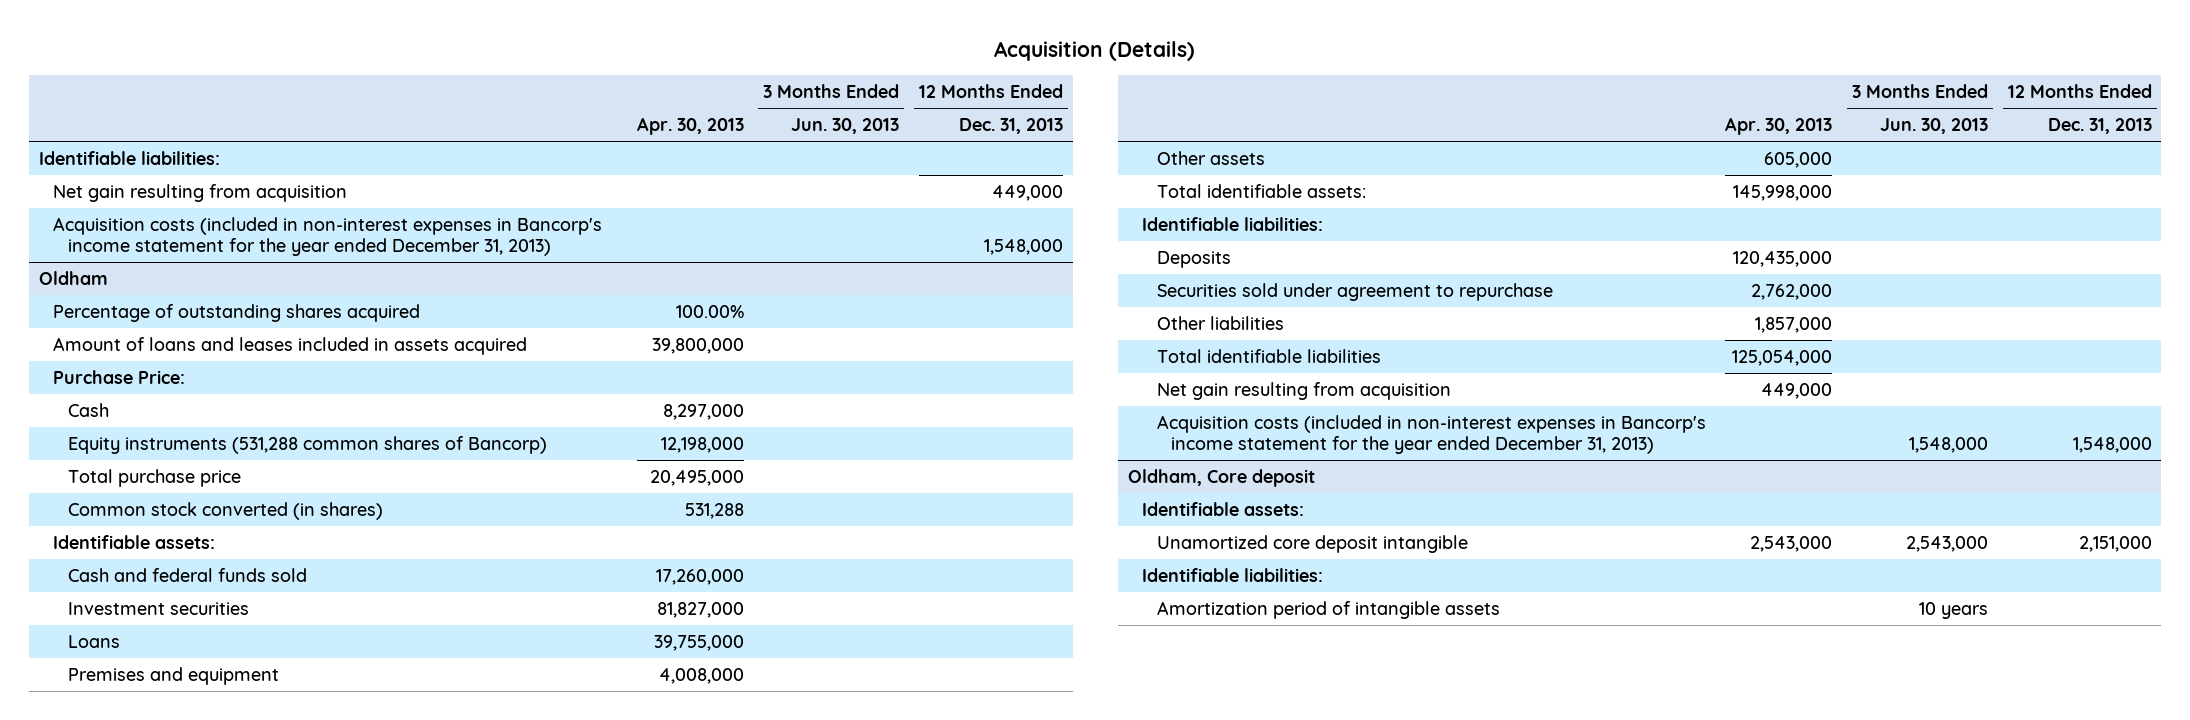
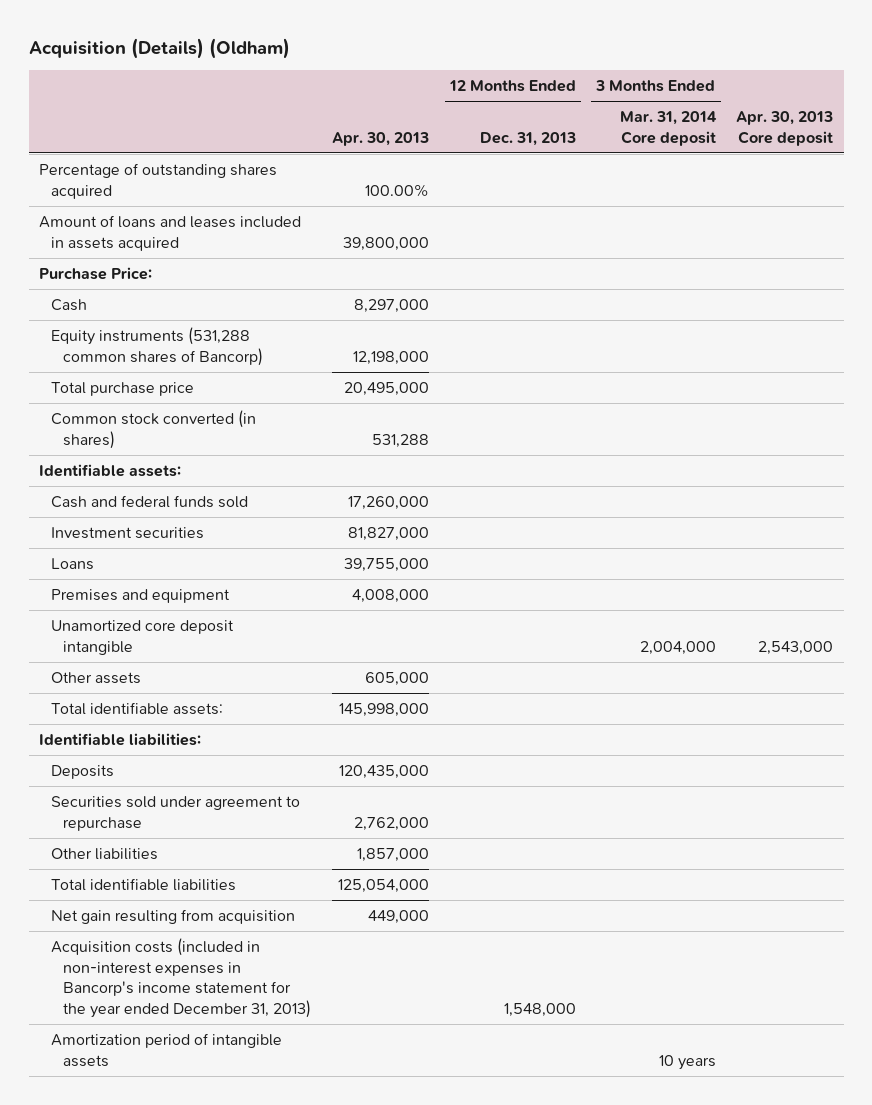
- Acquisition (Details)
+ Acquisition (Details) (Oldham)
- | Apr. 30, 2013 | 3 Months Ended Jun. 30, 2013 | 12 Months Ended Dec. 31, 2013
+ | Apr. 30, 2013 | 12 Months Ended Dec. 31, 2013 | 3 Months Ended Mar. 31, 2014 Core deposit | Apr. 30, 2013 Core deposit
- Identifiable liabilities:
- Net gain resulting from acquisition | | | 449,000
- Acquisition costs (included in non-interest expenses in Bancorp's income statement for the year ended December 31, 2013) | | | 1,548,000
- Oldham
+ Unamortized core deposit intangible | | | 2,004,000 | 2,543,000
- Oldham, Core deposit
- Identifiable assets:
- Unamortized core deposit intangible | 2,543,000 | 2,543,000 | 2,151,000
- Identifiable liabilities:

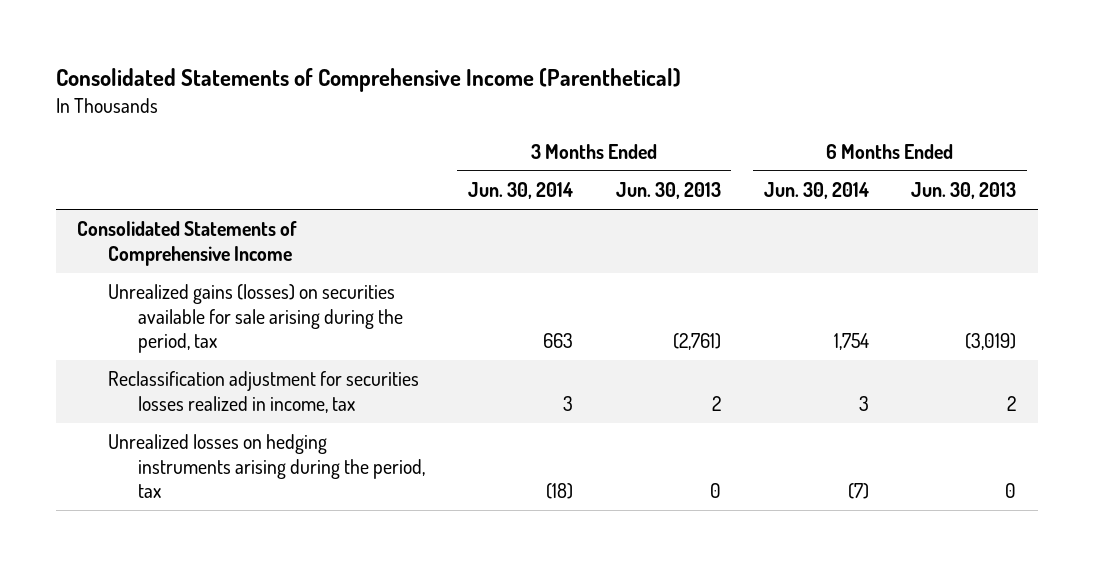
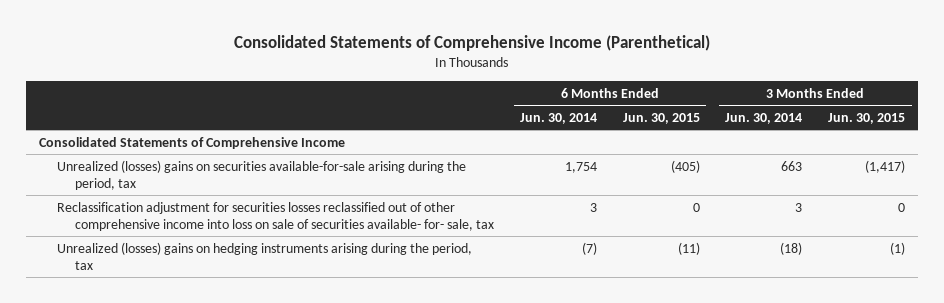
- | 3 Months Ended Jun. 30, 2014 | 3 Months Ended Jun. 30, 2013 | 6 Months Ended Jun. 30, 2014 | 6 Months Ended Jun. 30, 2013
+ | 6 Months Ended Jun. 30, 2014 | 6 Months Ended Jun. 30, 2015 | 3 Months Ended Jun. 30, 2014 | 3 Months Ended Jun. 30, 2015
- Unrealized gains (losses) on securities available for sale arising during the period, tax | 663 | (2,761) | 1,754 | (3,019)
- Reclassification adjustment for securities losses realized in income, tax | 3 | 2 | 3 | 2
- Unrealized losses on hedging instruments arising during the period, tax | (18) | 0 | (7) | 0
+ Unrealized (losses) gains on securities available-for-sale arising during the period, tax | 1,754 | (405) | 663 | (1,417)
+ Reclassification adjustment for securities losses reclassified out of other comprehensive income into loss on sale of securities available- for- sale, tax | 3 | 0 | 3 | 0
+ Unrealized (losses) gains on hedging instruments arising during the period, tax | (7) | (11) | (18) | (1)

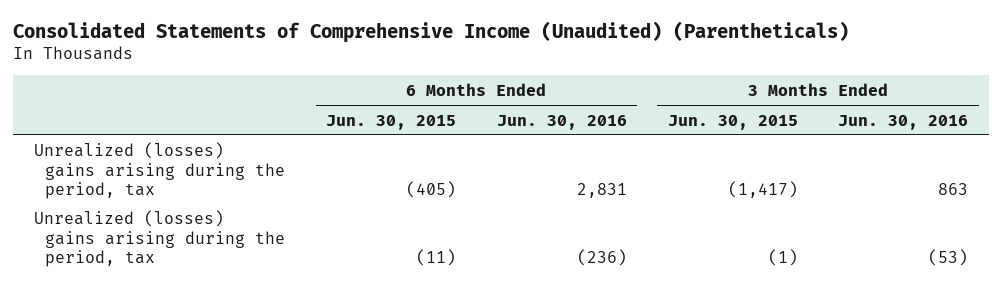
- Consolidated Statements of Comprehensive Income (Parenthetical)
+ Consolidated Statements of Comprehensive Income (Unaudited) (Parentheticals)
- | 6 Months Ended Jun. 30, 2014 | 6 Months Ended Jun. 30, 2015 | 3 Months Ended Jun. 30, 2014 | 3 Months Ended Jun. 30, 2015
+ | 6 Months Ended Jun. 30, 2015 | 6 Months Ended Jun. 30, 2016 | 3 Months Ended Jun. 30, 2015 | 3 Months Ended Jun. 30, 2016
- Consolidated Statements of Comprehensive Income
- Unrealized (losses) gains on securities available-for-sale arising during the period, tax | 1,754 | (405) | 663 | (1,417)
- Reclassification adjustment for securities losses reclassified out of other comprehensive income into loss on sale of securities available- for- sale, tax | 3 | 0 | 3 | 0
- Unrealized (losses) gains on hedging instruments arising during the period, tax | (7) | (11) | (18) | (1)
+ Unrealized (losses) gains arising during the period, tax | (405) | 2,831 | (1,417) | 863
+ Unrealized (losses) gains arising during the period, tax | (11) | (236) | (1) | (53)

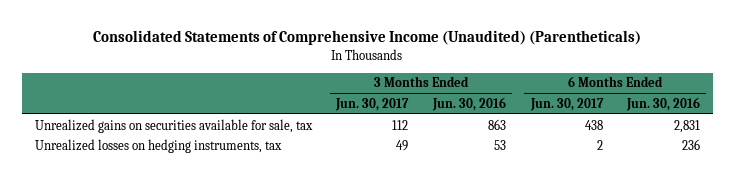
- | 6 Months Ended Jun. 30, 2015 | 6 Months Ended Jun. 30, 2016 | 3 Months Ended Jun. 30, 2015 | 3 Months Ended Jun. 30, 2016
+ | 3 Months Ended Jun. 30, 2017 | 3 Months Ended Jun. 30, 2016 | 6 Months Ended Jun. 30, 2017 | 6 Months Ended Jun. 30, 2016
- Unrealized (losses) gains arising during the period, tax | (405) | 2,831 | (1,417) | 863
- Unrealized (losses) gains arising during the period, tax | (11) | (236) | (1) | (53)
+ Unrealized gains on securities available for sale, tax | 112 | 863 | 438 | 2,831
+ Unrealized losses on hedging instruments, tax | 49 | 53 | 2 | 236

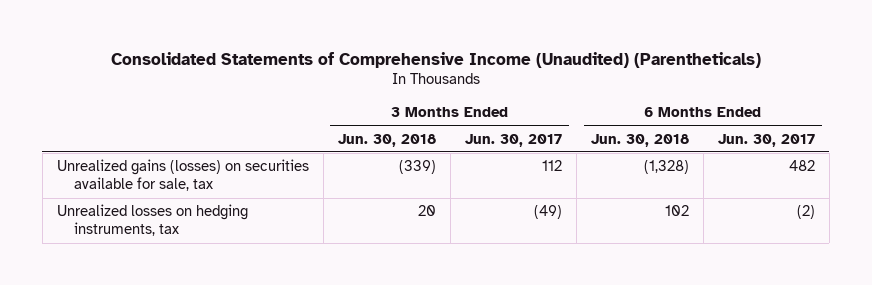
- | 3 Months Ended Jun. 30, 2017 | 3 Months Ended Jun. 30, 2016 | 6 Months Ended Jun. 30, 2017 | 6 Months Ended Jun. 30, 2016
+ | 3 Months Ended Jun. 30, 2018 | 3 Months Ended Jun. 30, 2017 | 6 Months Ended Jun. 30, 2018 | 6 Months Ended Jun. 30, 2017
- Unrealized gains on securities available for sale, tax | 112 | 863 | 438 | 2,831
- Unrealized losses on hedging instruments, tax | 49 | 53 | 2 | 236
+ Unrealized gains (losses) on securities available for sale, tax | (339) | 112 | (1,328) | 482
+ Unrealized losses on hedging instruments, tax | 20 | (49) | 102 | (2)

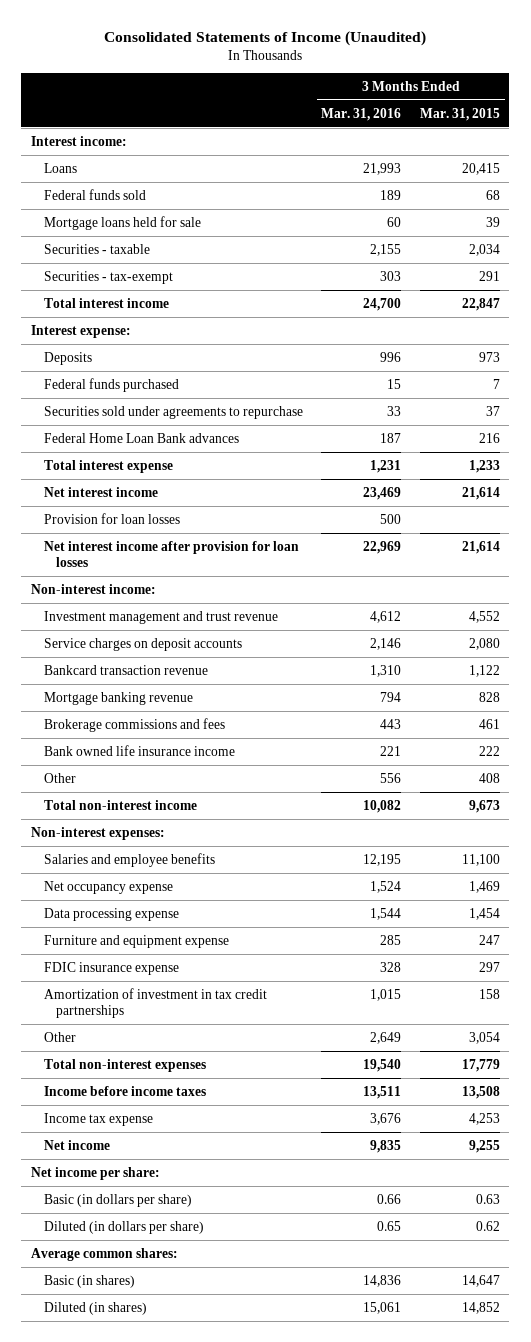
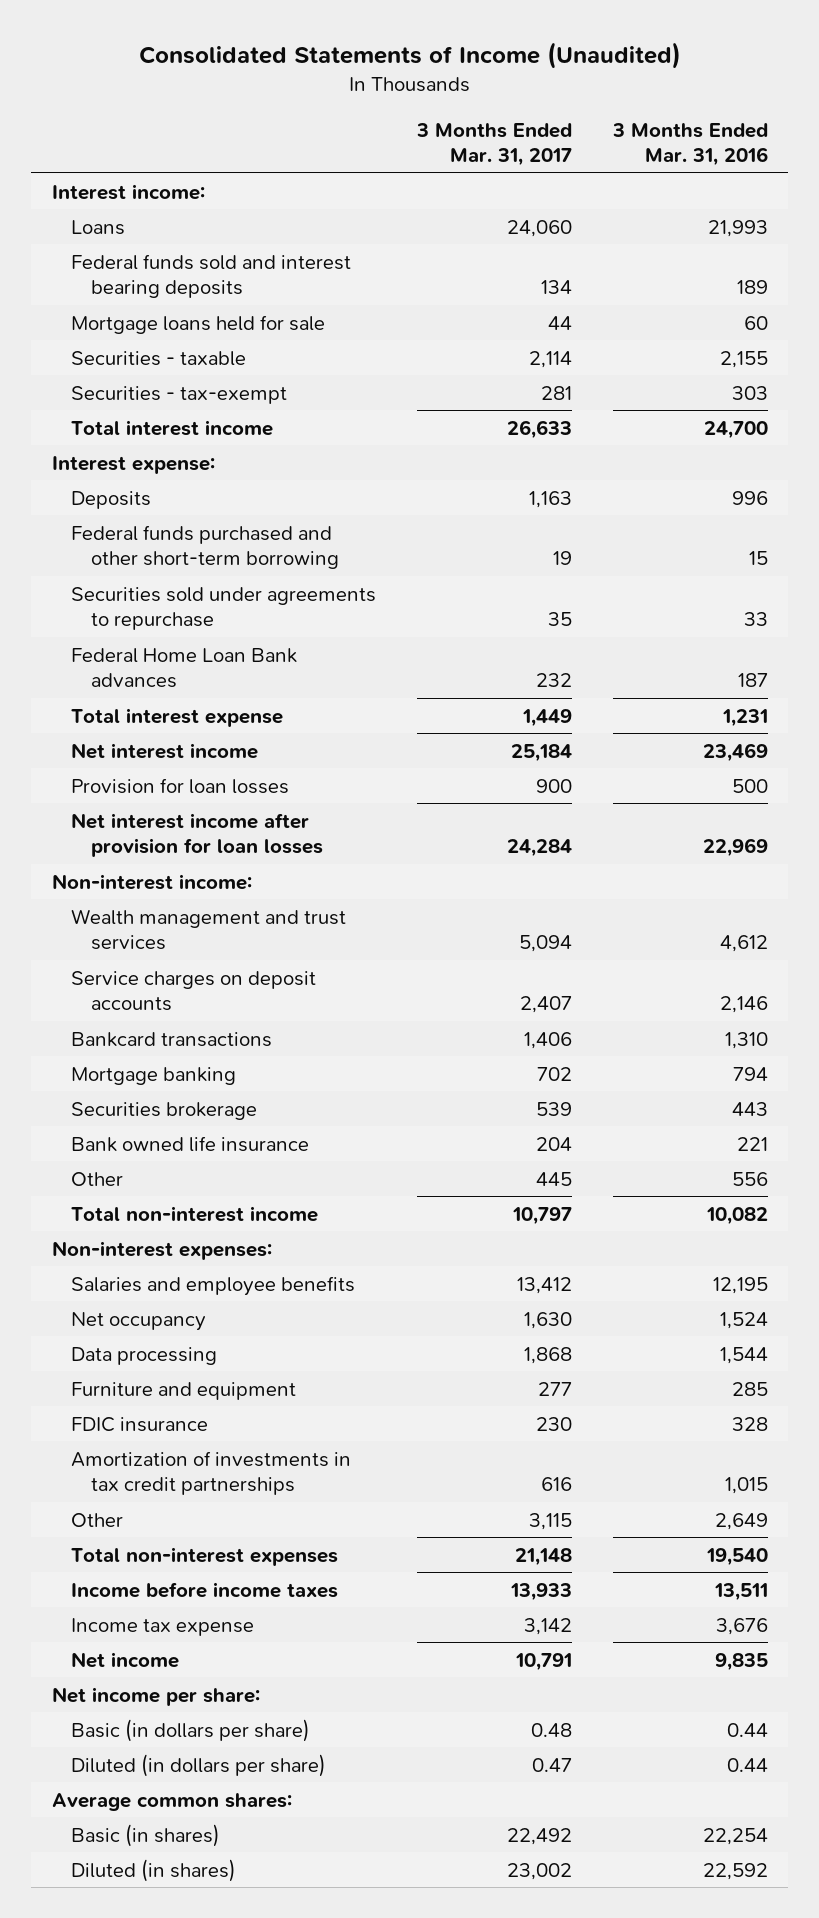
- | 3 Months Ended Mar. 31, 2016 | 3 Months Ended Mar. 31, 2015
+ | 3 Months Ended Mar. 31, 2017 | 3 Months Ended Mar. 31, 2016
- Federal funds sold | 189 | 68
+ Federal funds sold and interest bearing deposits | 134 | 189
- Federal funds purchased | 15 | 7
+ Federal funds purchased and other short-term borrowing | 19 | 15
- Investment management and trust revenue | 4,612 | 4,552
+ Wealth management and trust services | 5,094 | 4,612
- Bankcard transaction revenue | 1,310 | 1,122
- Mortgage banking revenue | 794 | 828
- Brokerage commissions and fees | 443 | 461
- Bank owned life insurance income | 221 | 222
+ Bankcard transactions | 1,406 | 1,310
+ Mortgage banking | 702 | 794
+ Securities brokerage | 539 | 443
+ Bank owned life insurance | 204 | 221
- Net occupancy expense | 1,524 | 1,469
- Data processing expense | 1,544 | 1,454
- Furniture and equipment expense | 285 | 247
- FDIC insurance expense | 328 | 297
- Amortization of investment in tax credit partnerships | 1,015 | 158
+ Net occupancy | 1,630 | 1,524
+ Data processing | 1,868 | 1,544
+ Furniture and equipment | 277 | 285
+ FDIC insurance | 230 | 328
+ Amortization of investments in tax credit partnerships | 616 | 1,015
- Basic (in dollars per share) | 0.66 | 0.63
- Diluted (in dollars per share) | 0.65 | 0.62
+ Basic (in dollars per share) | 0.48 | 0.44
+ Diluted (in dollars per share) | 0.47 | 0.44
- Basic (in shares) | 14,836 | 14,647
- Diluted (in shares) | 15,061 | 14,852
+ Basic (in shares) | 22,492 | 22,254
+ Diluted (in shares) | 23,002 | 22,592

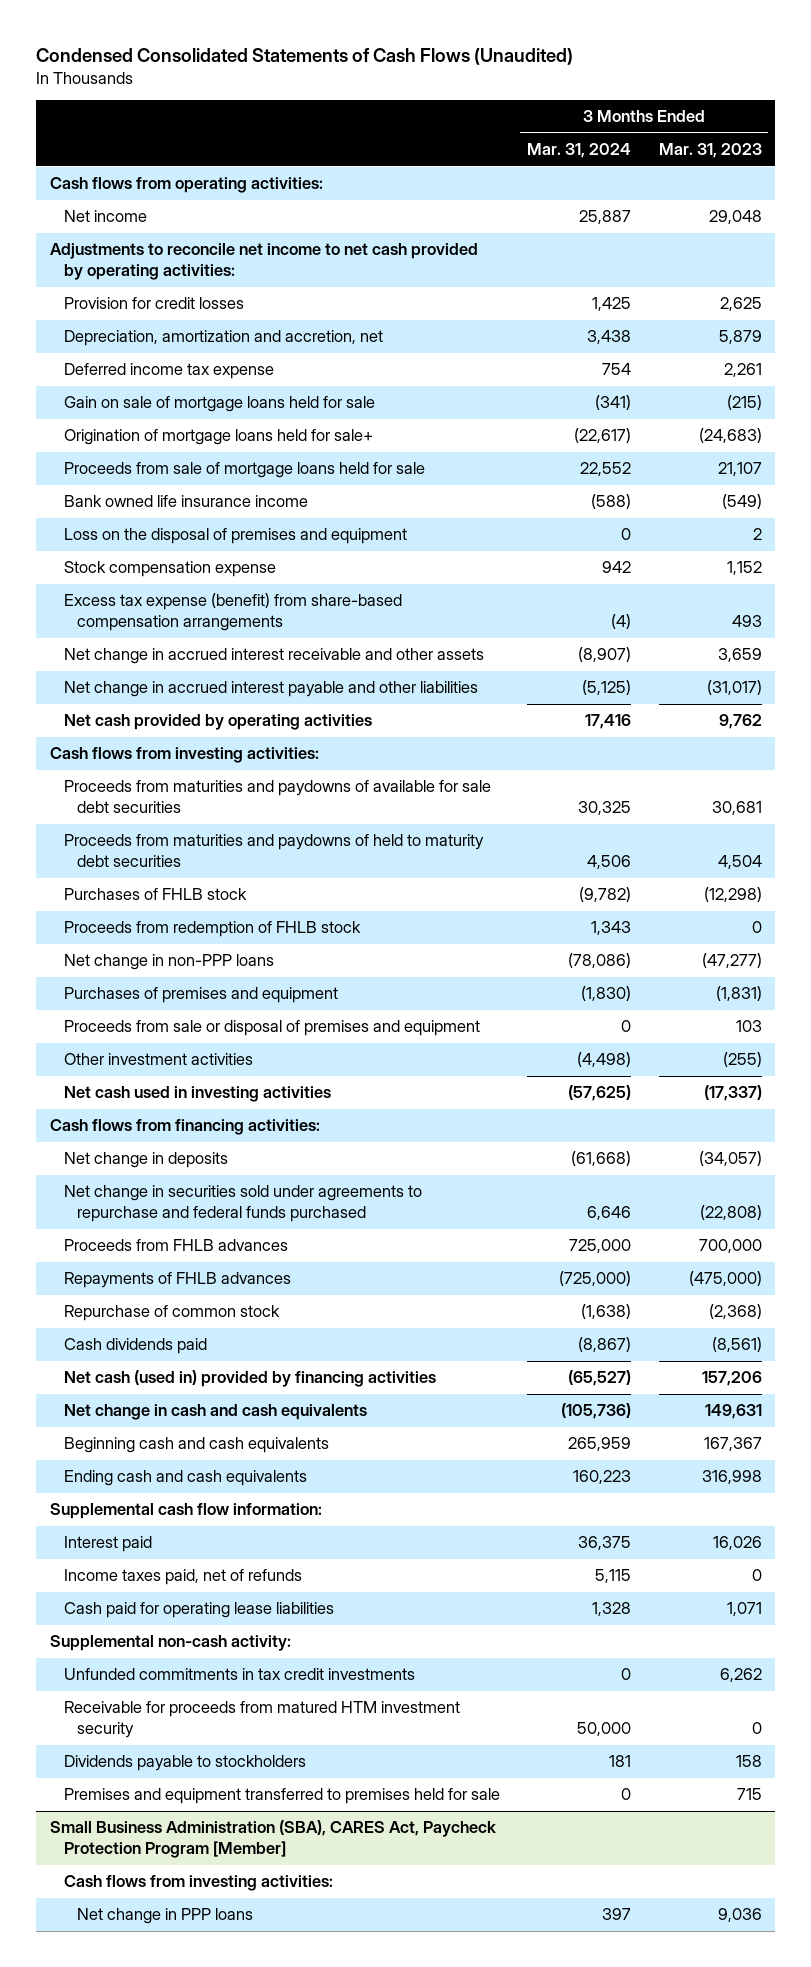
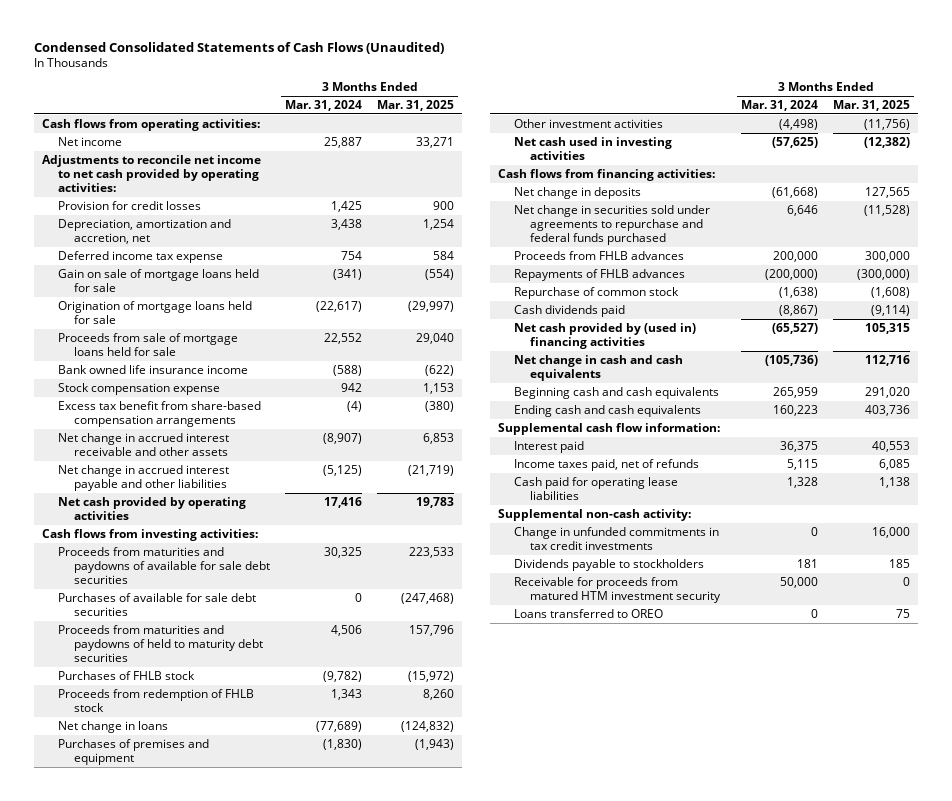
- | 3 Months Ended Mar. 31, 2024 | 3 Months Ended Mar. 31, 2023
+ | 3 Months Ended Mar. 31, 2024 | 3 Months Ended Mar. 31, 2025
- Origination of mortgage loans held for sale+ | (22,617) | (24,683)
+ Origination of mortgage loans held for sale | (22,617) | (29,997)
- Loss on the disposal of premises and equipment | 0 | 2
- Excess tax expense (benefit) from share-based compensation arrangements | (4) | 493
+ Excess tax benefit from share-based compensation arrangements | (4) | (380)
+ Purchases of available for sale debt securities | 0 | (247,468)
- Net change in non-PPP loans | (78,086) | (47,277)
+ Net change in loans | (77,689) | (124,832)
- Proceeds from sale or disposal of premises and equipment | 0 | 103
- Proceeds from FHLB advances | 725,000 | 700,000
- Repayments of FHLB advances | (725,000) | (475,000)
+ Proceeds from FHLB advances | 200,000 | 300,000
+ Repayments of FHLB advances | (200,000) | (300,000)
- Net cash (used in) provided by financing activities | (65,527) | 157,206
+ Net cash provided by (used in) financing activities | (65,527) | 105,315
- Unfunded commitments in tax credit investments | 0 | 6,262
+ Change in unfunded commitments in tax credit investments | 0 | 16,000
- Premises and equipment transferred to premises held for sale | 0 | 715
- Small Business Administration (SBA), CARES Act, Paycheck Protection Program [Member]
- Cash flows from investing activities:
- Net change in PPP loans | 397 | 9,036
moved down: Receivable for proceeds from matured HTM investment security | 50,000 | 0
+ Loans transferred to OREO | 0 | 75

